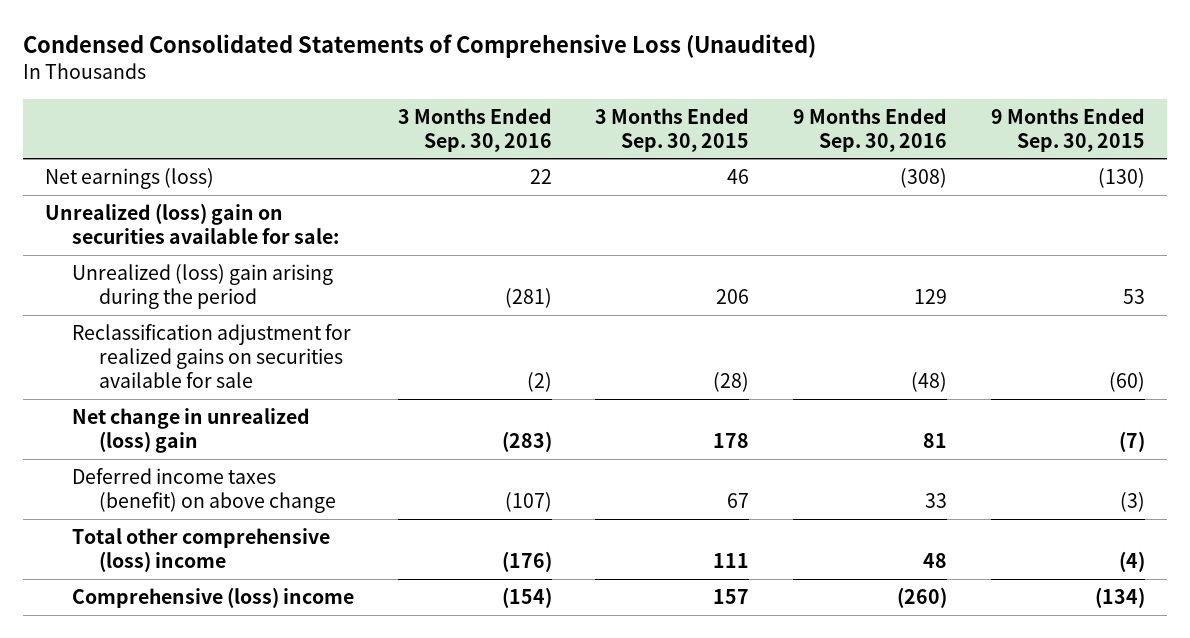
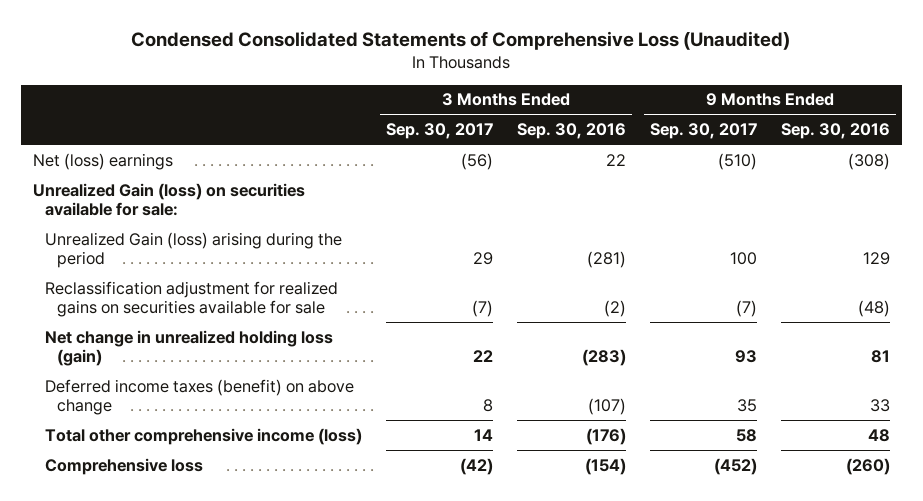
- | 3 Months Ended Sep. 30, 2016 | 3 Months Ended Sep. 30, 2015 | 9 Months Ended Sep. 30, 2016 | 9 Months Ended Sep. 30, 2015
+ | 3 Months Ended Sep. 30, 2017 | 3 Months Ended Sep. 30, 2016 | 9 Months Ended Sep. 30, 2017 | 9 Months Ended Sep. 30, 2016
- Net earnings (loss) | 22 | 46 | (308) | (130)
- Unrealized (loss) gain on securities available for sale:
- Unrealized (loss) gain arising during the period | (281) | 206 | 129 | 53
+ Net (loss) earnings | (56) | 22 | (510) | (308)
+ Unrealized Gain (loss) on securities available for sale:
+ Unrealized Gain (loss) arising during the period | 29 | (281) | 100 | 129
- Net change in unrealized (loss) gain | (283) | 178 | 81 | (7)
+ Net change in unrealized holding loss (gain) | 22 | (283) | 93 | 81
- Total other comprehensive (loss) income | (176) | 111 | 48 | (4)
- Comprehensive (loss) income | (154) | 157 | (260) | (134)
+ Total other comprehensive income (loss) | 14 | (176) | 58 | 48
+ Comprehensive loss | (42) | (154) | (452) | (260)

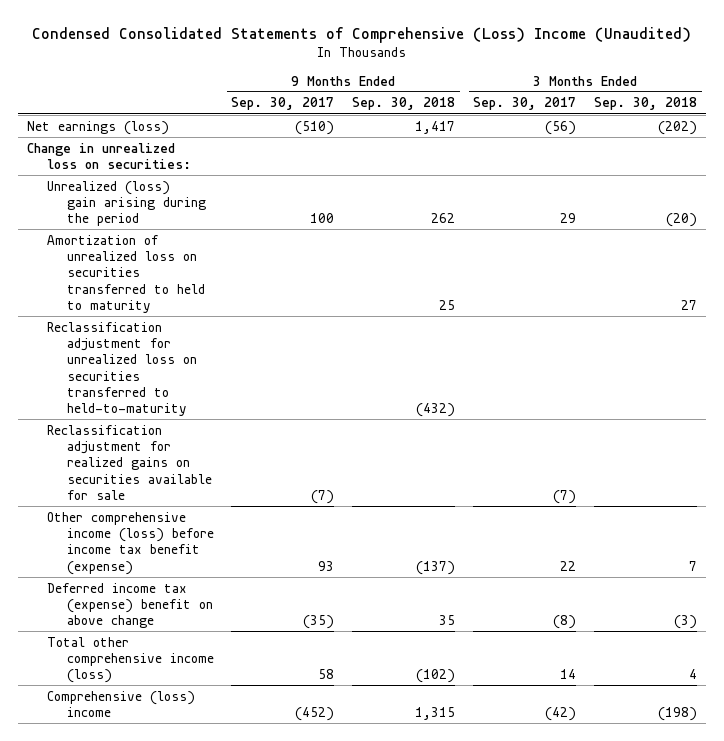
- Condensed Consolidated Statements of Comprehensive Loss (Unaudited)
+ Condensed Consolidated Statements of Comprehensive (Loss) Income (Unaudited)
- | 3 Months Ended Sep. 30, 2017 | 3 Months Ended Sep. 30, 2016 | 9 Months Ended Sep. 30, 2017 | 9 Months Ended Sep. 30, 2016
+ | 9 Months Ended Sep. 30, 2017 | 9 Months Ended Sep. 30, 2018 | 3 Months Ended Sep. 30, 2017 | 3 Months Ended Sep. 30, 2018
- Net (loss) earnings | (56) | 22 | (510) | (308)
- Unrealized Gain (loss) on securities available for sale:
- Unrealized Gain (loss) arising during the period | 29 | (281) | 100 | 129
+ Net earnings (loss) | (510) | 1,417 | (56) | (202)
+ Change in unrealized loss on securities:
+ Unrealized (loss) gain arising during the period | 100 | 262 | 29 | (20)
+ Amortization of unrealized loss on securities transferred to held to maturity | | 25 | | 27
+ Reclassification adjustment for unrealized loss on securities transferred to held-to-maturity | | (432) | |
- Net change in unrealized holding loss (gain) | 22 | (283) | 93 | 81
- Deferred income taxes (benefit) on above change | 8 | (107) | 35 | 33
+ Other comprehensive income (loss) before income tax benefit (expense) | 93 | (137) | 22 | 7
+ Deferred income tax (expense) benefit on above change | (35) | 35 | (8) | (3)
- Comprehensive loss | (42) | (154) | (452) | (260)
+ Comprehensive (loss) income | (452) | 1,315 | (42) | (198)

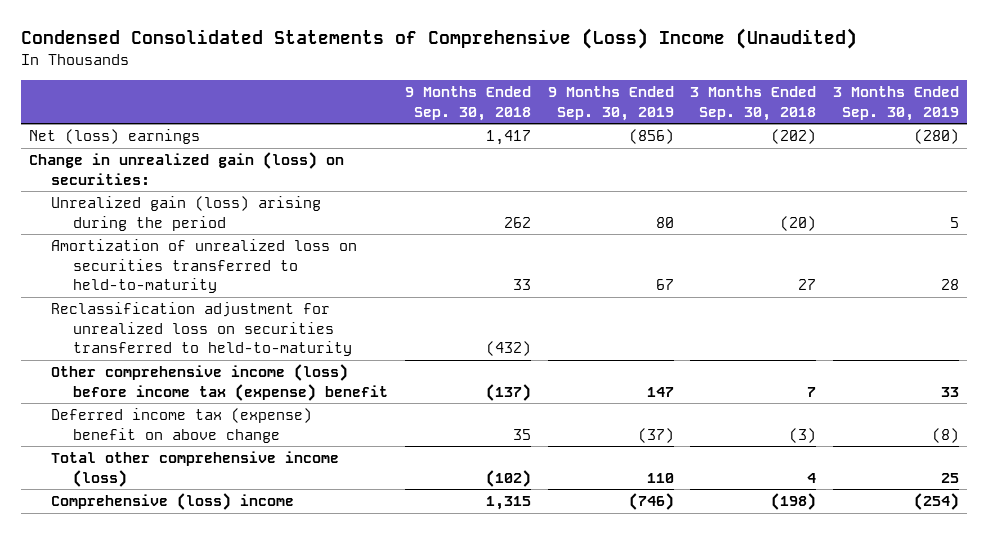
- | 9 Months Ended Sep. 30, 2017 | 9 Months Ended Sep. 30, 2018 | 3 Months Ended Sep. 30, 2017 | 3 Months Ended Sep. 30, 2018
+ | 9 Months Ended Sep. 30, 2018 | 9 Months Ended Sep. 30, 2019 | 3 Months Ended Sep. 30, 2018 | 3 Months Ended Sep. 30, 2019
- Net earnings (loss) | (510) | 1,417 | (56) | (202)
- Change in unrealized loss on securities:
- Unrealized (loss) gain arising during the period | 100 | 262 | 29 | (20)
- Amortization of unrealized loss on securities transferred to held to maturity | | 25 | | 27
+ Net (loss) earnings | 1,417 | (856) | (202) | (280)
+ Change in unrealized gain (loss) on securities:
+ Unrealized gain (loss) arising during the period | 262 | 80 | (20) | 5
+ Amortization of unrealized loss on securities transferred to held-to-maturity | 33 | 67 | 27 | 28
- Reclassification adjustment for realized gains on securities available for sale | (7) | | (7) |
- Other comprehensive income (loss) before income tax benefit (expense) | 93 | (137) | 22 | 7
+ Other comprehensive income (loss) before income tax (expense) benefit | (137) | 147 | 7 | 33

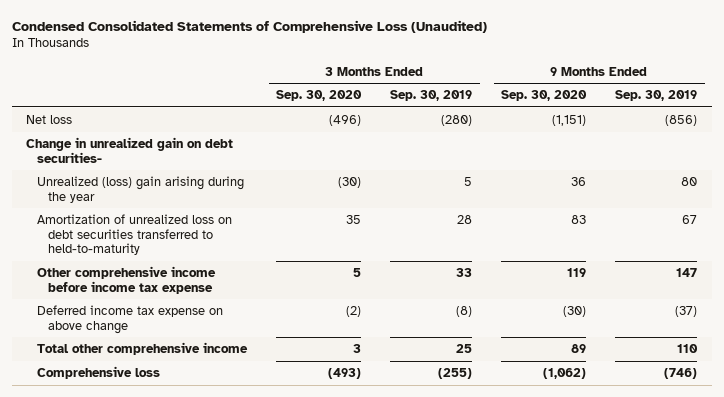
- Condensed Consolidated Statements of Comprehensive (Loss) Income (Unaudited)
+ Condensed Consolidated Statements of Comprehensive Loss (Unaudited)
- | 9 Months Ended Sep. 30, 2018 | 9 Months Ended Sep. 30, 2019 | 3 Months Ended Sep. 30, 2018 | 3 Months Ended Sep. 30, 2019
+ | 3 Months Ended Sep. 30, 2020 | 3 Months Ended Sep. 30, 2019 | 9 Months Ended Sep. 30, 2020 | 9 Months Ended Sep. 30, 2019
- Net (loss) earnings | 1,417 | (856) | (202) | (280)
- Change in unrealized gain (loss) on securities:
- Unrealized gain (loss) arising during the period | 262 | 80 | (20) | 5
- Amortization of unrealized loss on securities transferred to held-to-maturity | 33 | 67 | 27 | 28
- Reclassification adjustment for unrealized loss on securities transferred to held-to-maturity | (432) | | |
- Other comprehensive income (loss) before income tax (expense) benefit | (137) | 147 | 7 | 33
- Deferred income tax (expense) benefit on above change | 35 | (37) | (3) | (8)
- Total other comprehensive income (loss) | (102) | 110 | 4 | 25
- Comprehensive (loss) income | 1,315 | (746) | (198) | (254)
+ Net loss | (496) | (280) | (1,151) | (856)
+ Change in unrealized gain on debt securities-
+ Unrealized (loss) gain arising during the year | (30) | 5 | 36 | 80
+ Amortization of unrealized loss on debt securities transferred to held-to-maturity | 35 | 28 | 83 | 67
+ Other comprehensive income before income tax expense | 5 | 33 | 119 | 147
+ Deferred income tax expense on above change | (2) | (8) | (30) | (37)
+ Total other comprehensive income | 3 | 25 | 89 | 110
+ Comprehensive loss | (493) | (255) | (1,062) | (746)

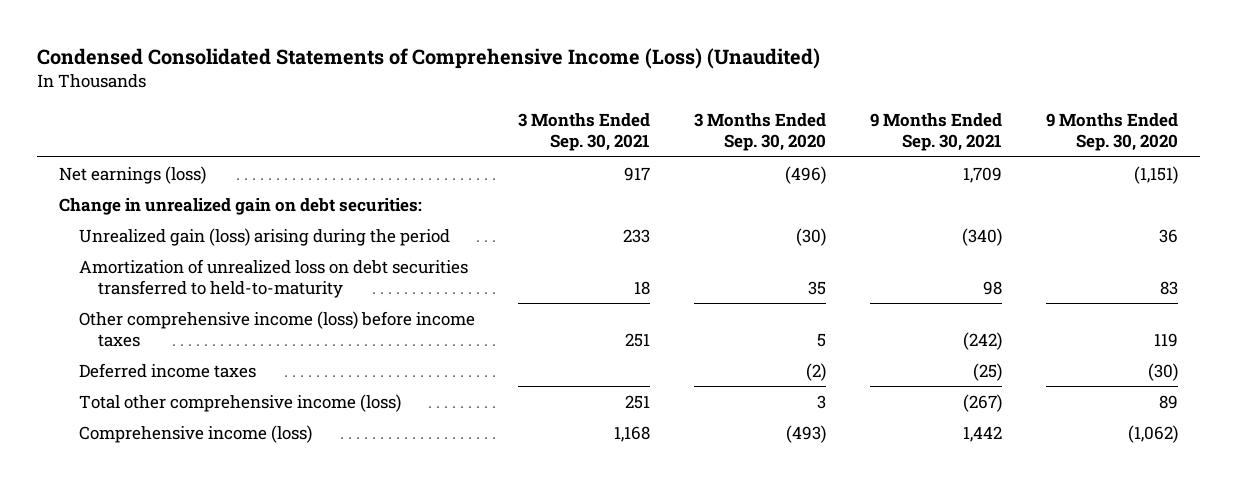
- Condensed Consolidated Statements of Comprehensive Loss (Unaudited)
+ Condensed Consolidated Statements of Comprehensive Income (Loss) (Unaudited)
- | 3 Months Ended Sep. 30, 2020 | 3 Months Ended Sep. 30, 2019 | 9 Months Ended Sep. 30, 2020 | 9 Months Ended Sep. 30, 2019
+ | 3 Months Ended Sep. 30, 2021 | 3 Months Ended Sep. 30, 2020 | 9 Months Ended Sep. 30, 2021 | 9 Months Ended Sep. 30, 2020
- Net loss | (496) | (280) | (1,151) | (856)
- Change in unrealized gain on debt securities-
- Unrealized (loss) gain arising during the year | (30) | 5 | 36 | 80
+ Net earnings (loss) | 917 | (496) | 1,709 | (1,151)
+ Change in unrealized gain on debt securities:
+ Unrealized gain (loss) arising during the period | 233 | (30) | (340) | 36
- Other comprehensive income before income tax expense | 5 | 33 | 119 | 147
- Deferred income tax expense on above change | (2) | (8) | (30) | (37)
- Total other comprehensive income | 3 | 25 | 89 | 110
- Comprehensive loss | (493) | (255) | (1,062) | (746)
+ Other comprehensive income (loss) before income taxes | 251 | 5 | (242) | 119
+ Deferred income taxes | | (2) | (25) | (30)
+ Total other comprehensive income (loss) | 251 | 3 | (267) | 89
+ Comprehensive income (loss) | 1,168 | (493) | 1,442 | (1,062)

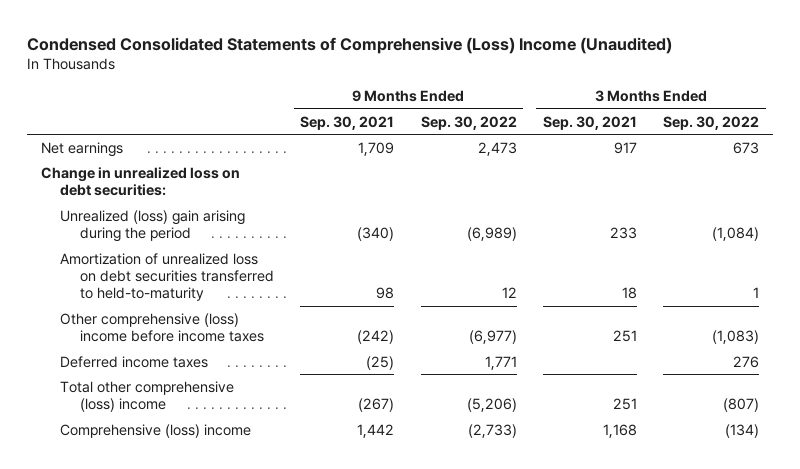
- Condensed Consolidated Statements of Comprehensive Income (Loss) (Unaudited)
+ Condensed Consolidated Statements of Comprehensive (Loss) Income (Unaudited)
- | 3 Months Ended Sep. 30, 2021 | 3 Months Ended Sep. 30, 2020 | 9 Months Ended Sep. 30, 2021 | 9 Months Ended Sep. 30, 2020
+ | 9 Months Ended Sep. 30, 2021 | 9 Months Ended Sep. 30, 2022 | 3 Months Ended Sep. 30, 2021 | 3 Months Ended Sep. 30, 2022
- Net earnings (loss) | 917 | (496) | 1,709 | (1,151)
- Change in unrealized gain on debt securities:
- Unrealized gain (loss) arising during the period | 233 | (30) | (340) | 36
+ Net earnings | 1,709 | 2,473 | 917 | 673
+ Change in unrealized loss on debt securities:
+ Unrealized (loss) gain arising during the period | (340) | (6,989) | 233 | (1,084)
- Other comprehensive income (loss) before income taxes | 251 | 5 | (242) | 119
+ Other comprehensive (loss) income before income taxes | (242) | (6,977) | 251 | (1,083)
- Total other comprehensive income (loss) | 251 | 3 | (267) | 89
- Comprehensive income (loss) | 1,168 | (493) | 1,442 | (1,062)
+ Total other comprehensive (loss) income | (267) | (5,206) | 251 | (807)
+ Comprehensive (loss) income | 1,442 | (2,733) | 1,168 | (134)

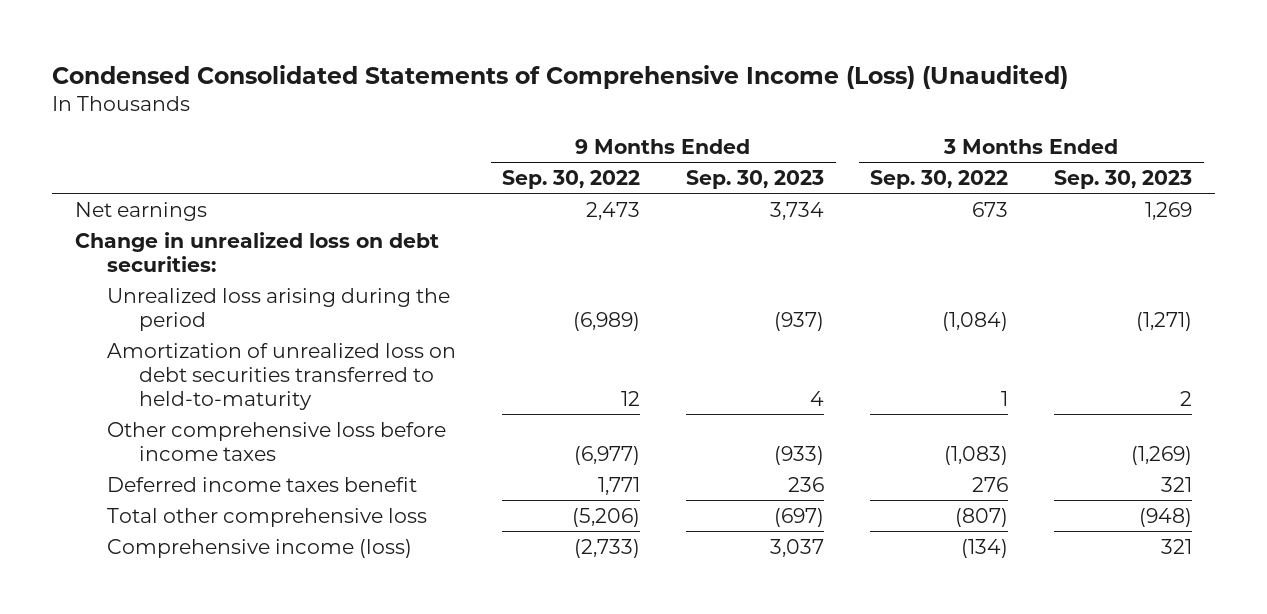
- Condensed Consolidated Statements of Comprehensive (Loss) Income (Unaudited)
+ Condensed Consolidated Statements of Comprehensive Income (Loss) (Unaudited)
- | 9 Months Ended Sep. 30, 2021 | 9 Months Ended Sep. 30, 2022 | 3 Months Ended Sep. 30, 2021 | 3 Months Ended Sep. 30, 2022
+ | 9 Months Ended Sep. 30, 2022 | 9 Months Ended Sep. 30, 2023 | 3 Months Ended Sep. 30, 2022 | 3 Months Ended Sep. 30, 2023
- Unrealized (loss) gain arising during the period | (340) | (6,989) | 233 | (1,084)
+ Unrealized loss arising during the period | (6,989) | (937) | (1,084) | (1,271)
- Other comprehensive (loss) income before income taxes | (242) | (6,977) | 251 | (1,083)
- Deferred income taxes | (25) | 1,771 | | 276
- Total other comprehensive (loss) income | (267) | (5,206) | 251 | (807)
- Comprehensive (loss) income | 1,442 | (2,733) | 1,168 | (134)
+ Other comprehensive loss before income taxes | (6,977) | (933) | (1,083) | (1,269)
+ Deferred income taxes benefit | 1,771 | 236 | 276 | 321
+ Total other comprehensive loss | (5,206) | (697) | (807) | (948)
+ Comprehensive income (loss) | (2,733) | 3,037 | (134) | 321

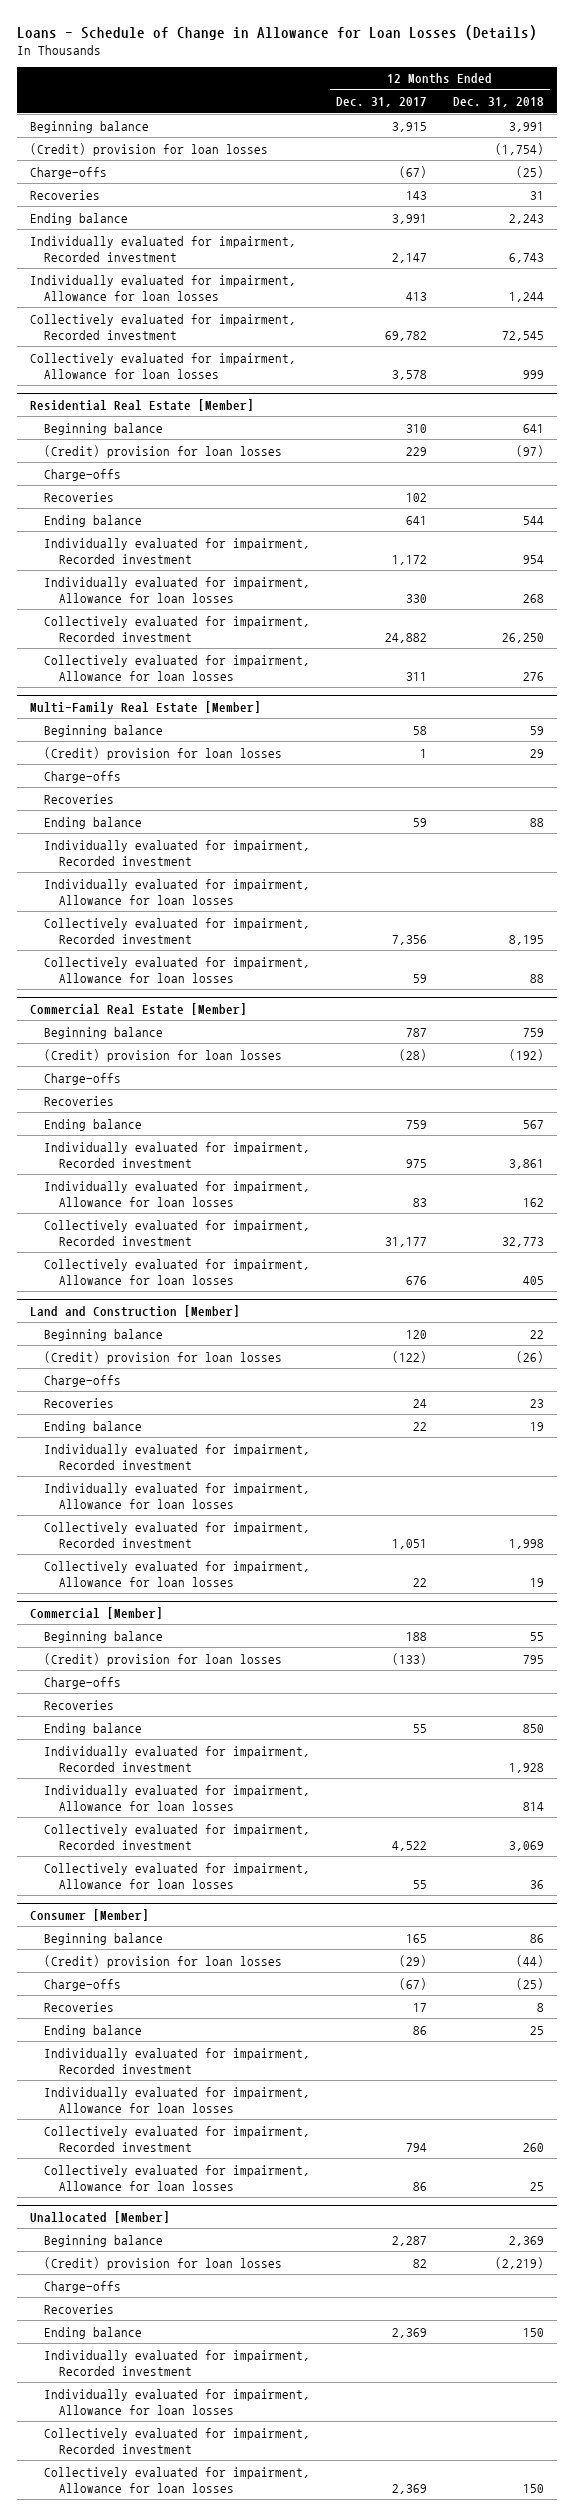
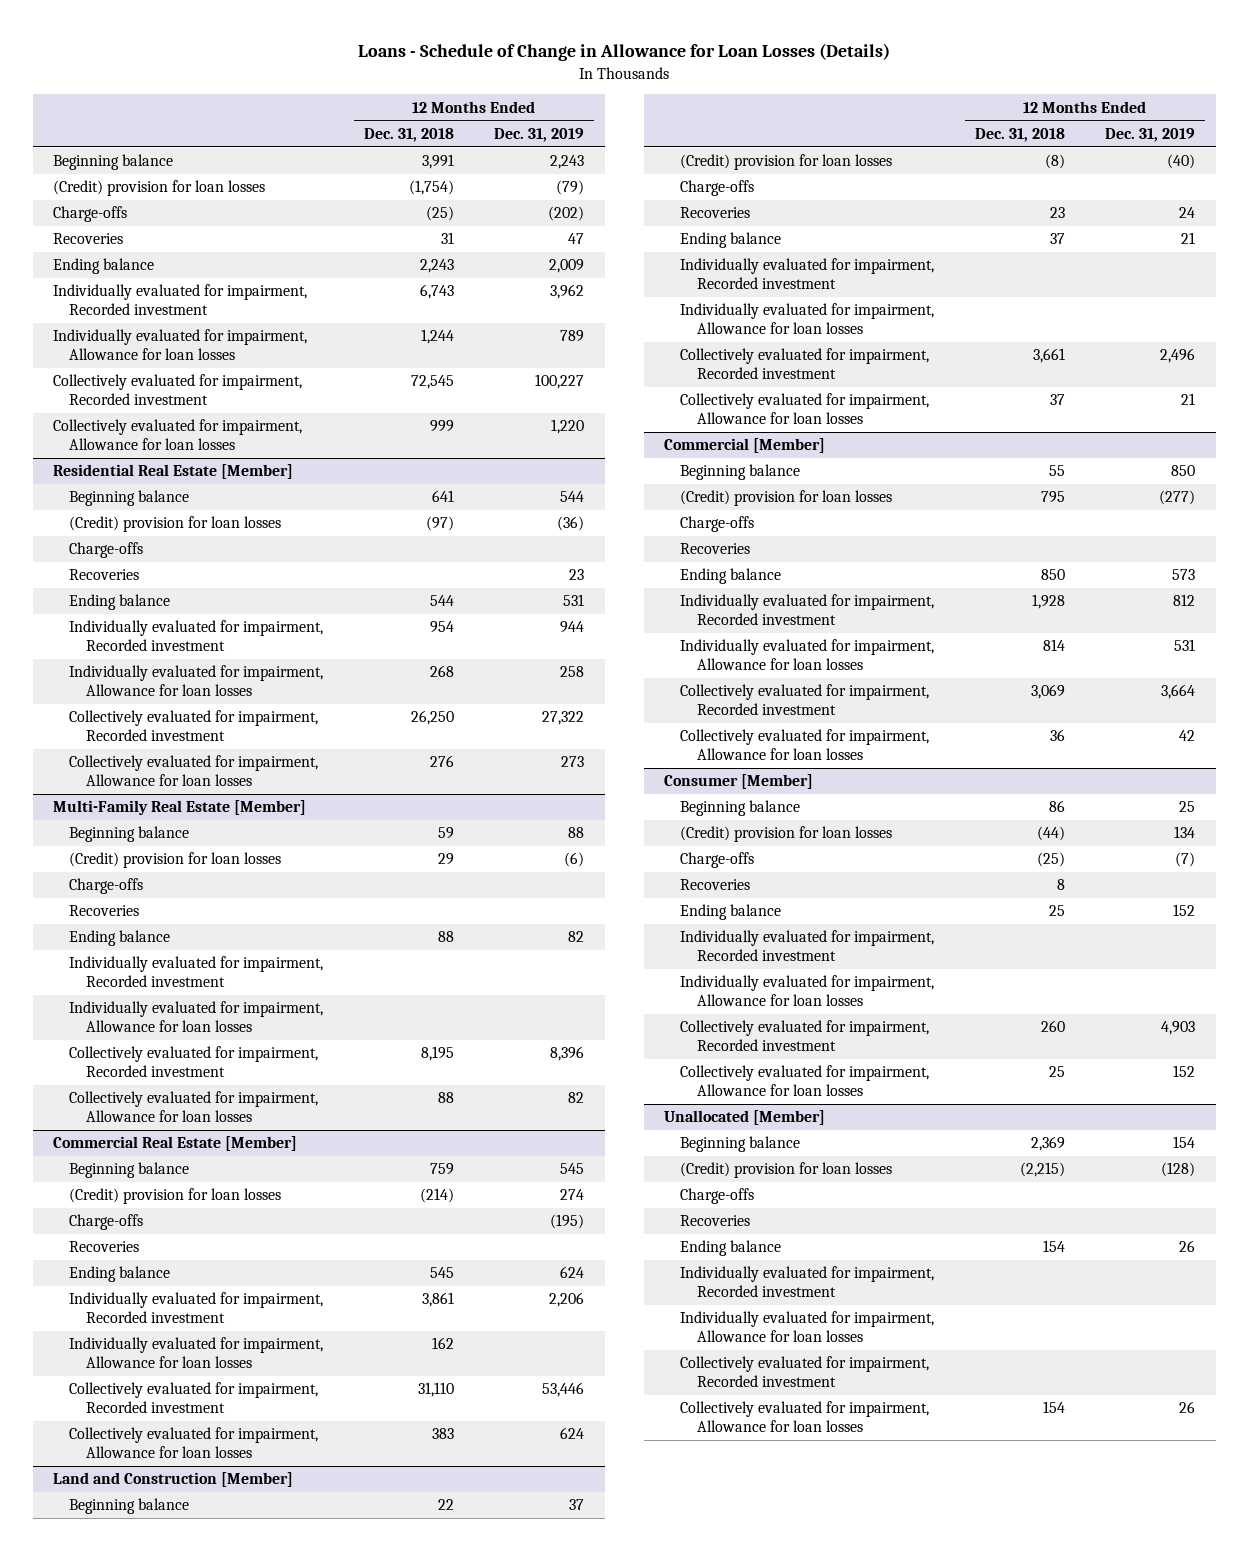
- | 12 Months Ended Dec. 31, 2017 | 12 Months Ended Dec. 31, 2018
+ | 12 Months Ended Dec. 31, 2018 | 12 Months Ended Dec. 31, 2019
@ Commercial Real Estate [Member]
- (Credit) provision for loan losses | (28) | (192)
+ (Credit) provision for loan losses | (214) | 274
- Ending balance | 759 | 567
+ Ending balance | 545 | 624
- Collectively evaluated for impairment, Recorded investment | 31,177 | 32,773
- Collectively evaluated for impairment, Allowance for loan losses | 676 | 405
+ Collectively evaluated for impairment, Recorded investment | 31,110 | 53,446
+ Collectively evaluated for impairment, Allowance for loan losses | 383 | 624
@ Land and Construction [Member]
- (Credit) provision for loan losses | (122) | (26)
+ (Credit) provision for loan losses | (8) | (40)
- Ending balance | 22 | 19
+ Ending balance | 37 | 21
- Collectively evaluated for impairment, Recorded investment | 1,051 | 1,998
- Collectively evaluated for impairment, Allowance for loan losses | 22 | 19
+ Collectively evaluated for impairment, Recorded investment | 3,661 | 2,496
+ Collectively evaluated for impairment, Allowance for loan losses | 37 | 21
@ Unallocated [Member]
- (Credit) provision for loan losses | 82 | (2,219)
+ (Credit) provision for loan losses | (2,215) | (128)
- Ending balance | 2,369 | 150
+ Ending balance | 154 | 26
- Collectively evaluated for impairment, Allowance for loan losses | 2,369 | 150
+ Collectively evaluated for impairment, Allowance for loan losses | 154 | 26

